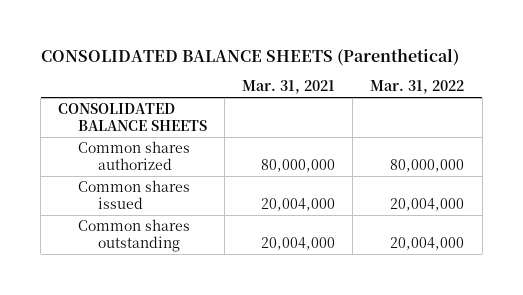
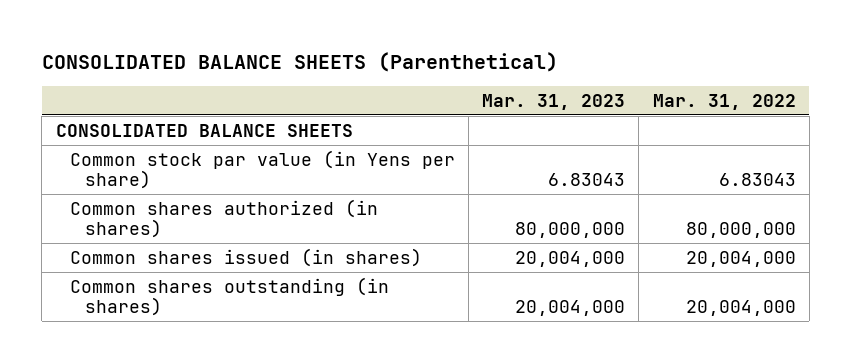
- | Mar. 31, 2021 | Mar. 31, 2022
+ | Mar. 31, 2023 | Mar. 31, 2022
- Common shares authorized | 80,000,000 | 80,000,000
- Common shares issued | 20,004,000 | 20,004,000
- Common shares outstanding | 20,004,000 | 20,004,000
+ Common stock par value (in Yens per share) | 6.83043 | 6.83043
+ Common shares authorized (in shares) | 80,000,000 | 80,000,000
+ Common shares issued (in shares) | 20,004,000 | 20,004,000
+ Common shares outstanding (in shares) | 20,004,000 | 20,004,000

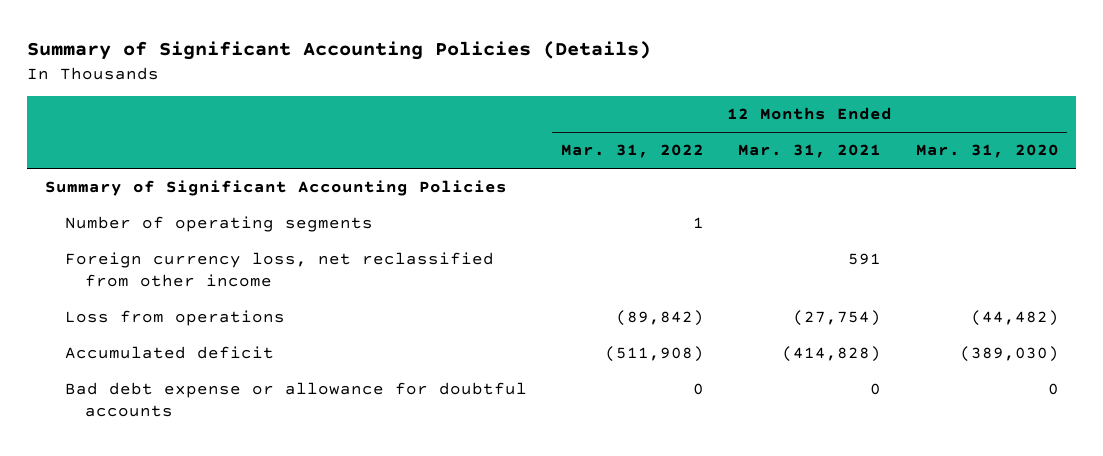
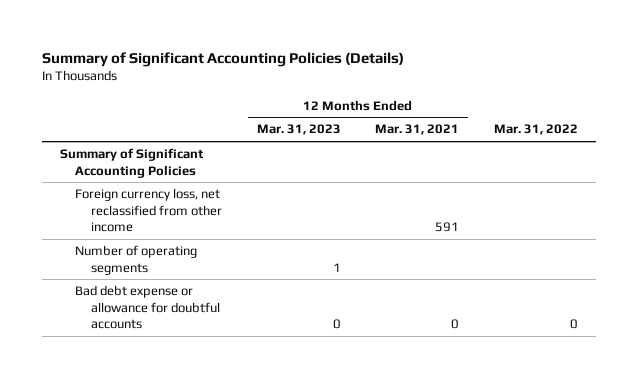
- | 12 Months Ended Mar. 31, 2022 | 12 Months Ended Mar. 31, 2021 | 12 Months Ended Mar. 31, 2020
+ | 12 Months Ended Mar. 31, 2023 | 12 Months Ended Mar. 31, 2021 | Mar. 31, 2022
- Loss from operations | (89,842) | (27,754) | (44,482)
- Accumulated deficit | (511,908) | (414,828) | (389,030)
moved down: Number of operating segments | 1 | |

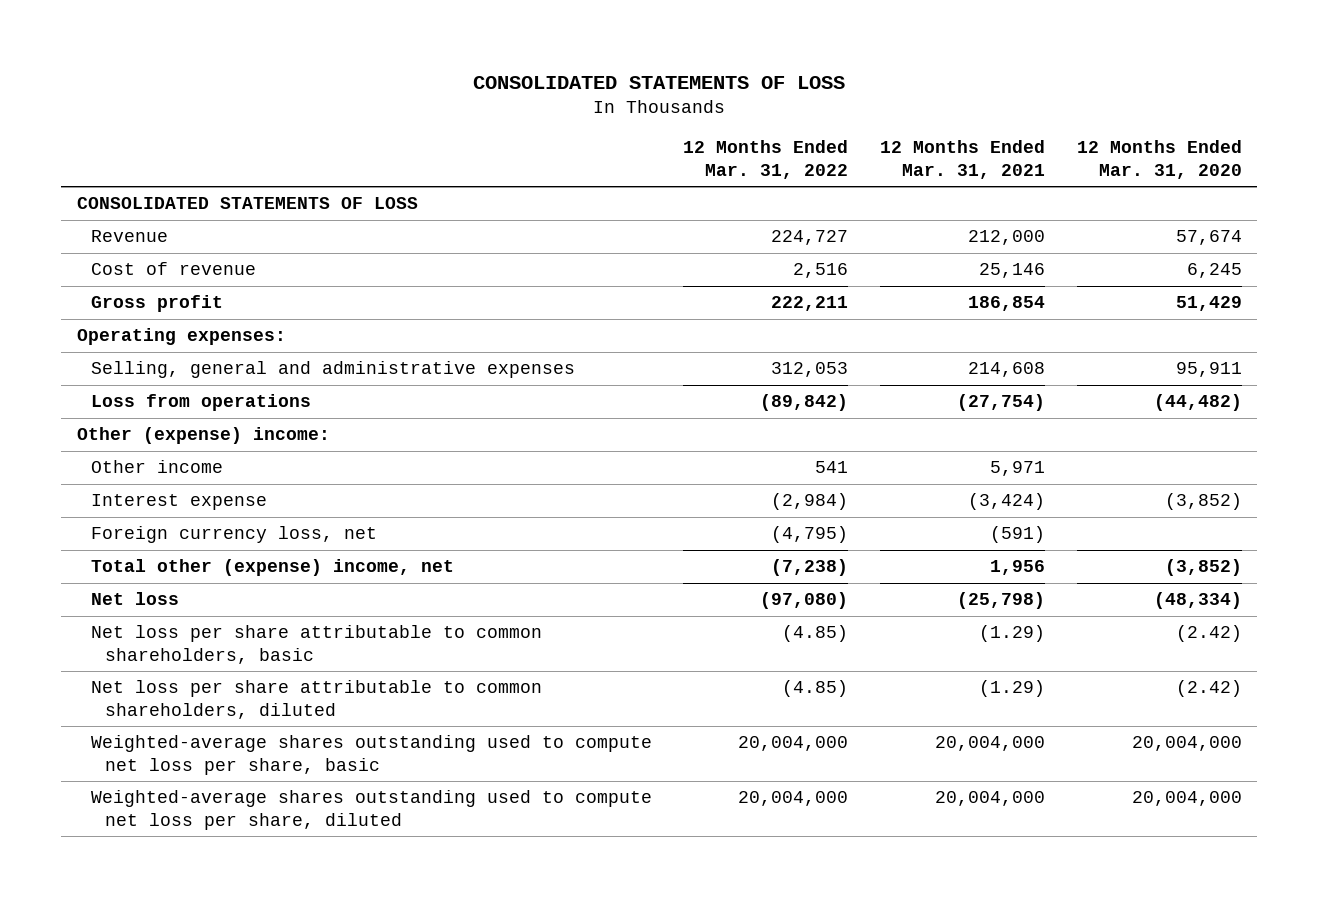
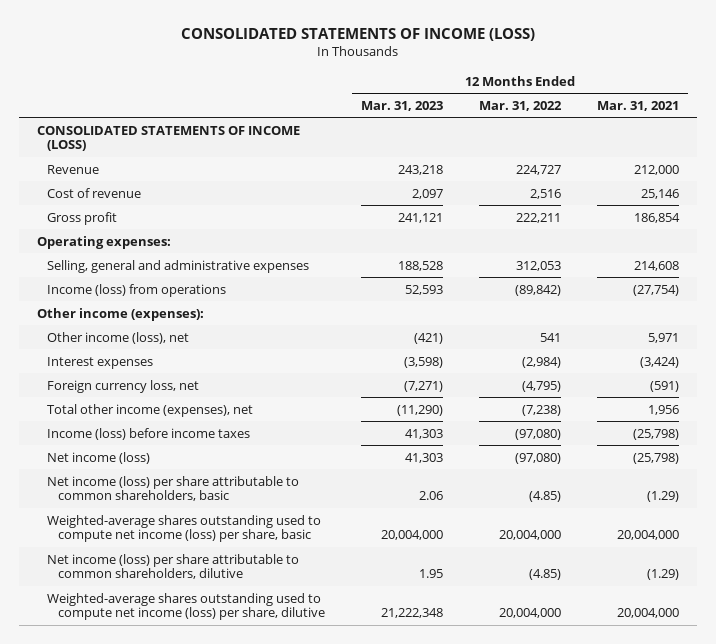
- CONSOLIDATED STATEMENTS OF LOSS
+ CONSOLIDATED STATEMENTS OF INCOME (LOSS)
- | 12 Months Ended Mar. 31, 2022 | 12 Months Ended Mar. 31, 2021 | 12 Months Ended Mar. 31, 2020
+ | 12 Months Ended Mar. 31, 2023 | 12 Months Ended Mar. 31, 2022 | 12 Months Ended Mar. 31, 2021
- CONSOLIDATED STATEMENTS OF LOSS
+ CONSOLIDATED STATEMENTS OF INCOME (LOSS)
- Loss from operations | (89,842) | (27,754) | (44,482)
- Other (expense) income:
- Other income | 541 | 5,971 |
- Interest expense | (2,984) | (3,424) | (3,852)
+ Income (loss) from operations | 52,593 | (89,842) | (27,754)
+ Other income (expenses):
+ Other income (loss), net | (421) | 541 | 5,971
+ Interest expenses | (3,598) | (2,984) | (3,424)
- Total other (expense) income, net | (7,238) | 1,956 | (3,852)
- Net loss | (97,080) | (25,798) | (48,334)
- Net loss per share attributable to common shareholders, basic | (4.85) | (1.29) | (2.42)
- Net loss per share attributable to common shareholders, diluted | (4.85) | (1.29) | (2.42)
- Weighted-average shares outstanding used to compute net loss per share, basic | 20,004,000 | 20,004,000 | 20,004,000
- Weighted-average shares outstanding used to compute net loss per share, diluted | 20,004,000 | 20,004,000 | 20,004,000
+ Total other income (expenses), net | (11,290) | (7,238) | 1,956
+ Income (loss) before income taxes | 41,303 | (97,080) | (25,798)
+ Net income (loss) | 41,303 | (97,080) | (25,798)
+ Net income (loss) per share attributable to common shareholders, basic | 2.06 | (4.85) | (1.29)
+ Weighted-average shares outstanding used to compute net income (loss) per share, basic | 20,004,000 | 20,004,000 | 20,004,000
+ Net income (loss) per share attributable to common shareholders, dilutive | 1.95 | (4.85) | (1.29)
+ Weighted-average shares outstanding used to compute net income (loss) per share, dilutive | 21,222,348 | 20,004,000 | 20,004,000

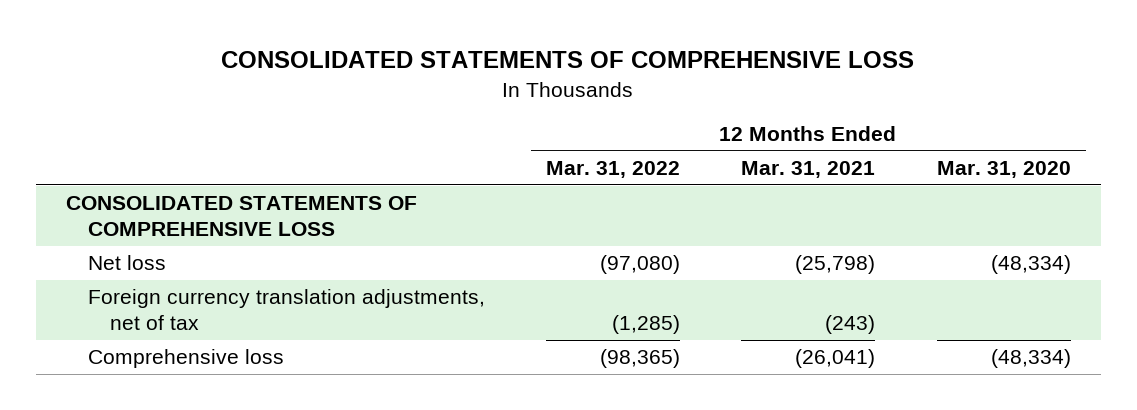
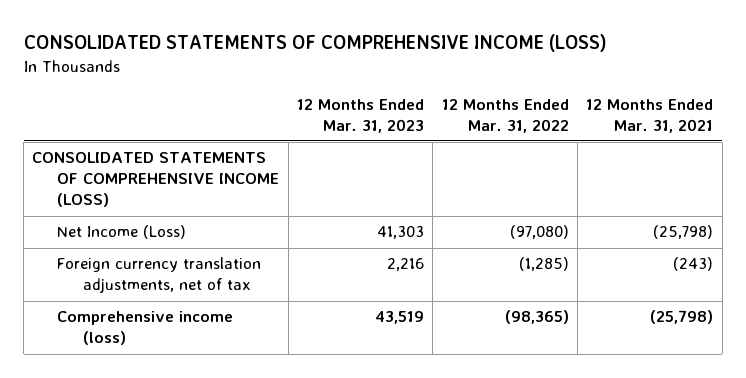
- CONSOLIDATED STATEMENTS OF COMPREHENSIVE LOSS
+ CONSOLIDATED STATEMENTS OF COMPREHENSIVE INCOME (LOSS)
- | 12 Months Ended Mar. 31, 2022 | 12 Months Ended Mar. 31, 2021 | 12 Months Ended Mar. 31, 2020
+ | 12 Months Ended Mar. 31, 2023 | 12 Months Ended Mar. 31, 2022 | 12 Months Ended Mar. 31, 2021
- CONSOLIDATED STATEMENTS OF COMPREHENSIVE LOSS
- Net loss | (97,080) | (25,798) | (48,334)
+ CONSOLIDATED STATEMENTS OF COMPREHENSIVE INCOME (LOSS)
+ Net Income (Loss) | 41,303 | (97,080) | (25,798)
- Comprehensive loss | (98,365) | (26,041) | (48,334)
+ Comprehensive income (loss) | 43,519 | (98,365) | (25,798)

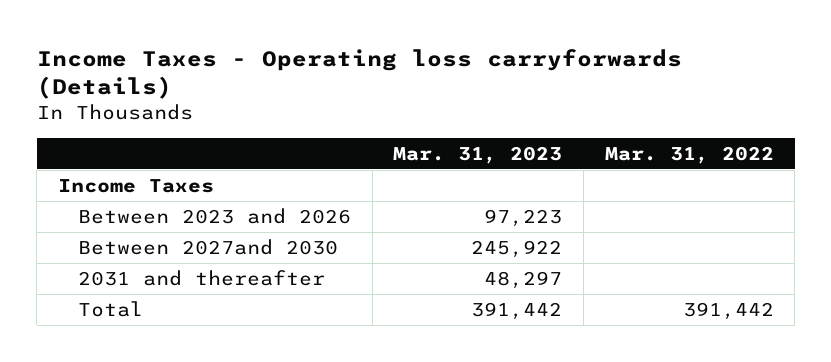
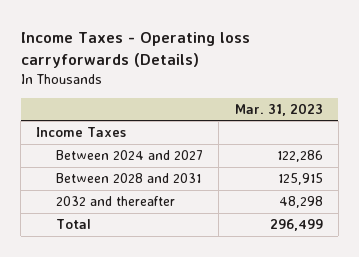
- | Mar. 31, 2023 | Mar. 31, 2022
+ | Mar. 31, 2023
- Between 2023 and 2026 | 97,223 |
- Between 2027and 2030 | 245,922 |
- 2031 and thereafter | 48,297 |
- Total | 391,442 | 391,442
+ Between 2024 and 2027 | 122,286
+ Between 2028 and 2031 | 125,915
+ 2032 and thereafter | 48,298
+ Total | 296,499

